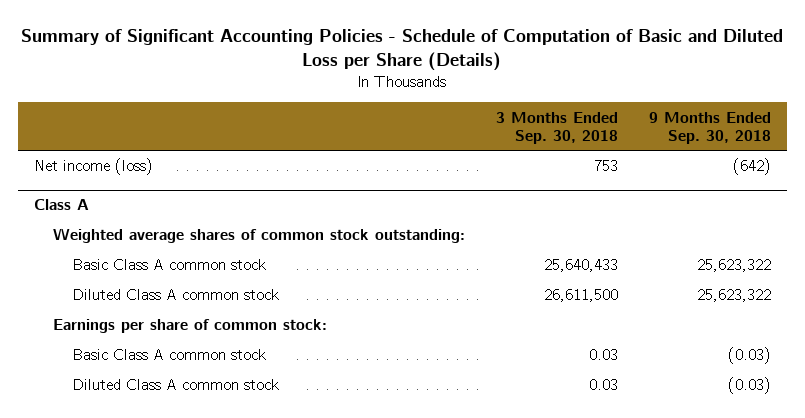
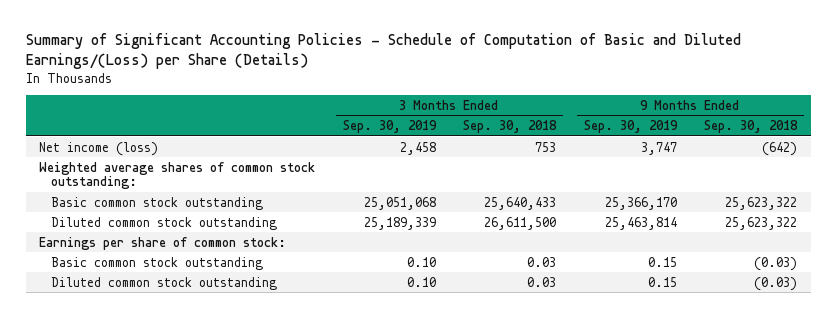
- Summary of Significant Accounting Policies - Schedule of Computation of Basic and Diluted Loss per Share (Details)
+ Summary of Significant Accounting Policies - Schedule of Computation of Basic and Diluted Earnings/(Loss) per Share (Details)
- | 3 Months Ended Sep. 30, 2018 | 9 Months Ended Sep. 30, 2018
+ | 3 Months Ended Sep. 30, 2019 | 3 Months Ended Sep. 30, 2018 | 9 Months Ended Sep. 30, 2019 | 9 Months Ended Sep. 30, 2018
- Class A
- Basic Class A common stock | 25,640,433 | 25,623,322
- Diluted Class A common stock | 26,611,500 | 25,623,322
+ Basic common stock outstanding | 25,051,068 | 25,640,433 | 25,366,170 | 25,623,322
+ Diluted common stock outstanding | 25,189,339 | 26,611,500 | 25,463,814 | 25,623,322
- Basic Class A common stock | 0.03 | (0.03)
- Diluted Class A common stock | 0.03 | (0.03)
+ Basic common stock outstanding | 0.10 | 0.03 | 0.15 | (0.03)
+ Diluted common stock outstanding | 0.10 | 0.03 | 0.15 | (0.03)

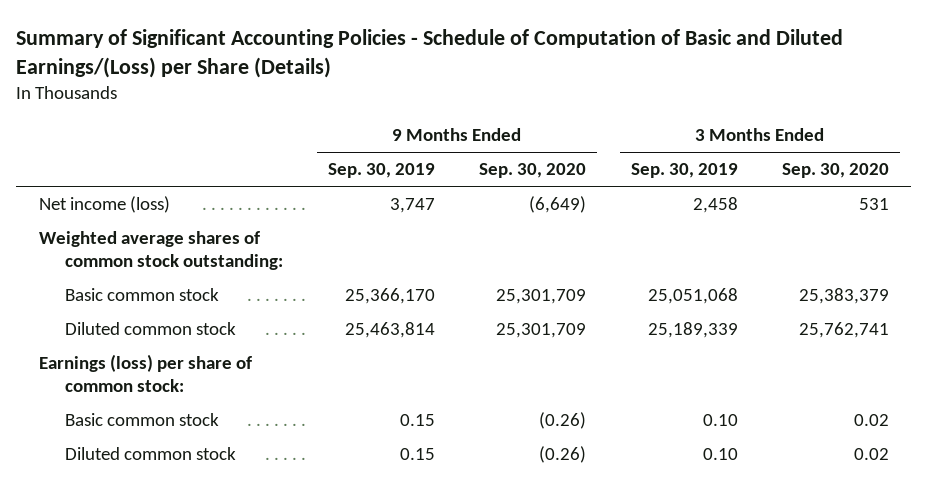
- | 3 Months Ended Sep. 30, 2019 | 3 Months Ended Sep. 30, 2018 | 9 Months Ended Sep. 30, 2019 | 9 Months Ended Sep. 30, 2018
+ | 9 Months Ended Sep. 30, 2019 | 9 Months Ended Sep. 30, 2020 | 3 Months Ended Sep. 30, 2019 | 3 Months Ended Sep. 30, 2020
- Basic common stock outstanding | 25,051,068 | 25,640,433 | 25,366,170 | 25,623,322
- Diluted common stock outstanding | 25,189,339 | 26,611,500 | 25,463,814 | 25,623,322
- Earnings per share of common stock:
- Basic common stock outstanding | 0.10 | 0.03 | 0.15 | (0.03)
- Diluted common stock outstanding | 0.10 | 0.03 | 0.15 | (0.03)
+ Basic common stock | 25,366,170 | 25,301,709 | 25,051,068 | 25,383,379
+ Diluted common stock | 25,463,814 | 25,301,709 | 25,189,339 | 25,762,741
+ Earnings (loss) per share of common stock:
+ Basic common stock | 0.15 | (0.26) | 0.10 | 0.02
+ Diluted common stock | 0.15 | (0.26) | 0.10 | 0.02

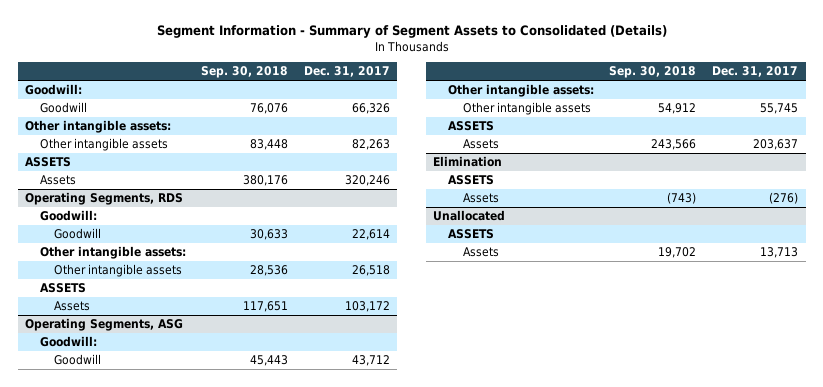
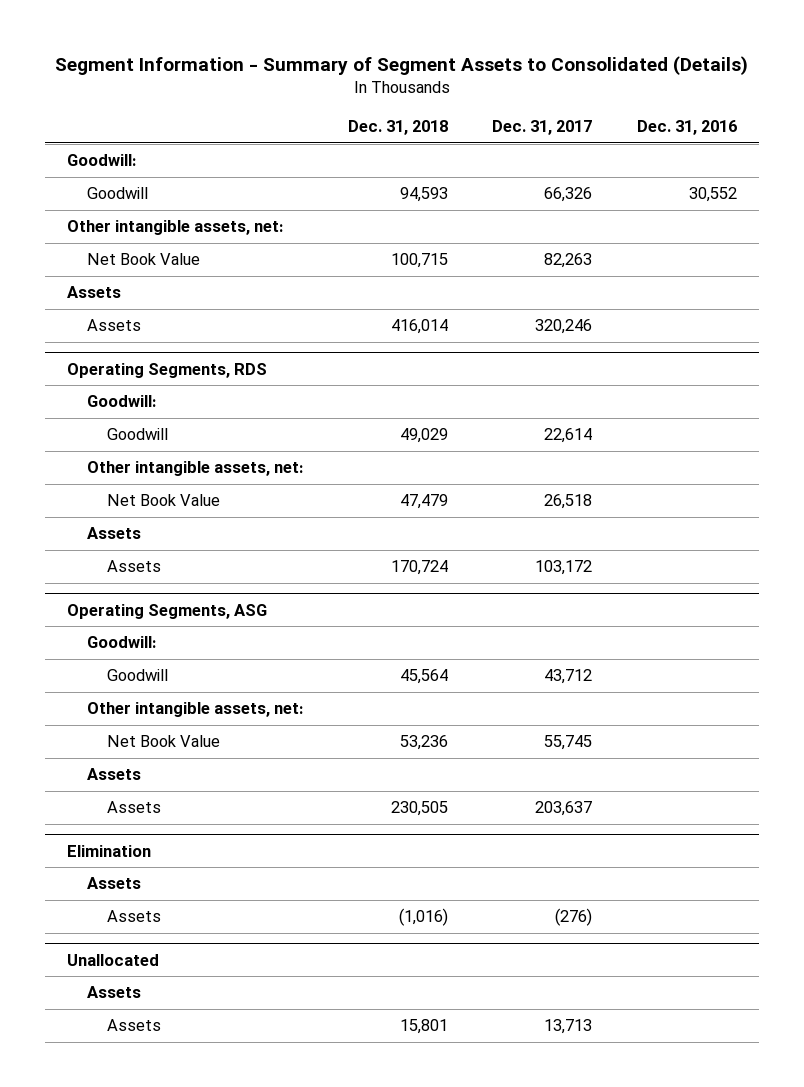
- | Sep. 30, 2018 | Dec. 31, 2017
+ | Dec. 31, 2018 | Dec. 31, 2017 | Dec. 31, 2016
- Other intangible assets:
- Other intangible assets | 83,448 | 82,263
- ASSETS
+ Other intangible assets, net:
+ Net Book Value | 100,715 | 82,263 |
+ Assets
@ Operating Segments, RDS
- Other intangible assets:
- Other intangible assets | 28,536 | 26,518
- ASSETS
+ Other intangible assets, net:
+ Net Book Value | 47,479 | 26,518 |
+ Assets
@ Operating Segments, ASG
- Other intangible assets:
- Other intangible assets | 54,912 | 55,745
- ASSETS
+ Other intangible assets, net:
+ Net Book Value | 53,236 | 55,745 |
+ Assets
@ Elimination
- ASSETS
+ Assets
@ Unallocated
- ASSETS
+ Assets

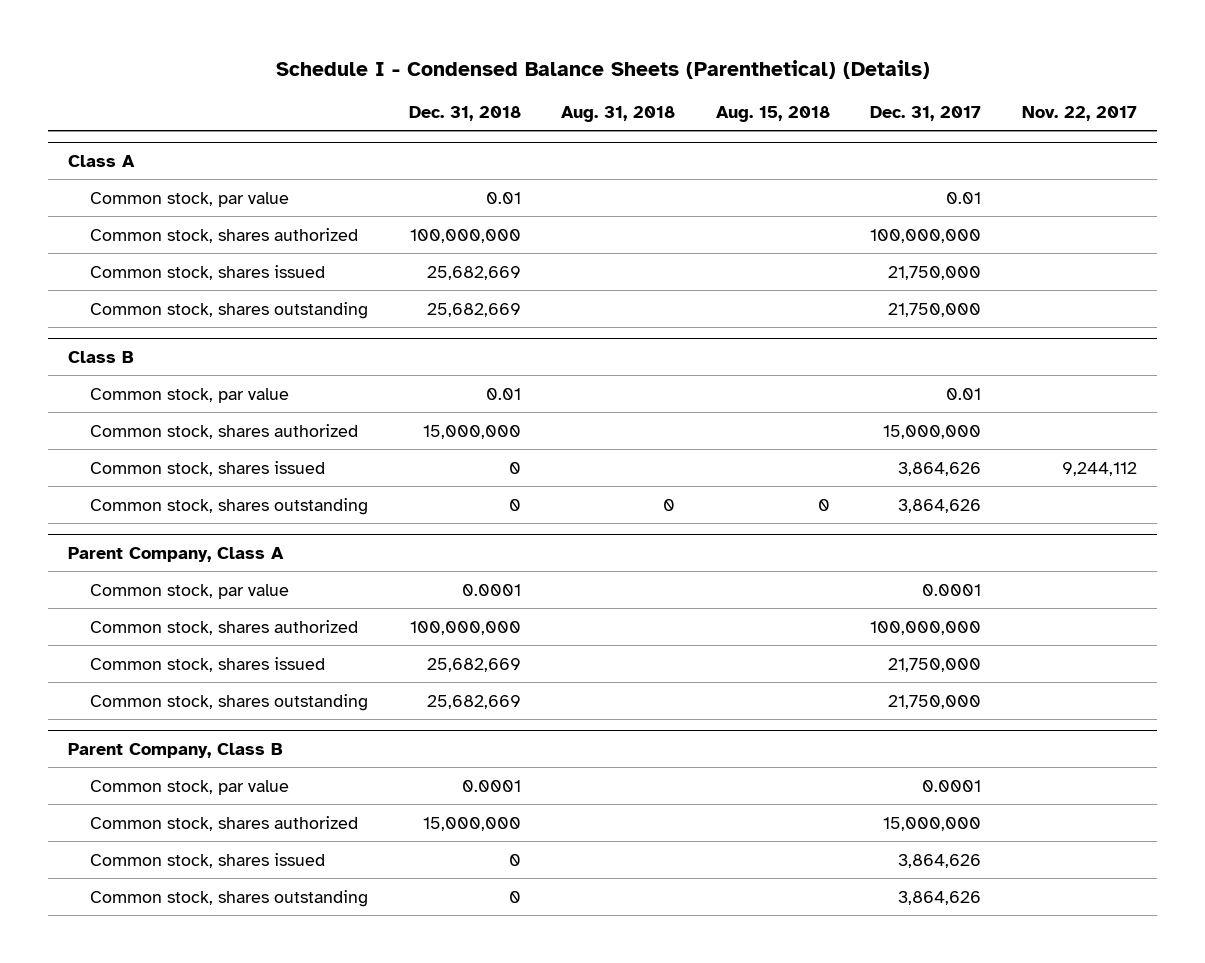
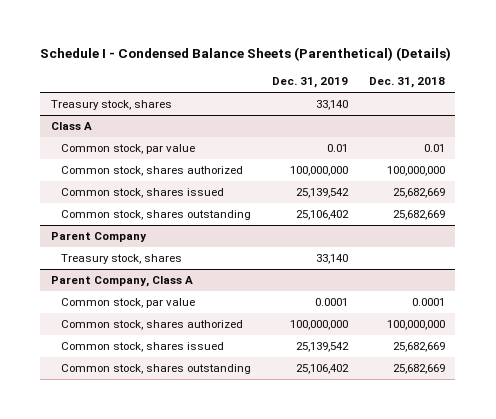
- | Dec. 31, 2018 | Aug. 31, 2018 | Aug. 15, 2018 | Dec. 31, 2017 | Nov. 22, 2017
+ | Dec. 31, 2019 | Dec. 31, 2018
+ Treasury stock, shares | 33,140 |
- Class B
- Common stock, par value | 0.01 | | | 0.01 |
- Common stock, shares authorized | 15,000,000 | | | 15,000,000 |
- Common stock, shares issued | 0 | | | 3,864,626 | 9,244,112
- Common stock, shares outstanding | 0 | 0 | 0 | 3,864,626 |
+ Parent Company
+ Treasury stock, shares | 33,140 |
- Parent Company, Class B
- Common stock, par value | 0.0001 | | | 0.0001 |
- Common stock, shares authorized | 15,000,000 | | | 15,000,000 |
- Common stock, shares issued | 0 | | | 3,864,626 |
- Common stock, shares outstanding | 0 | | | 3,864,626 |

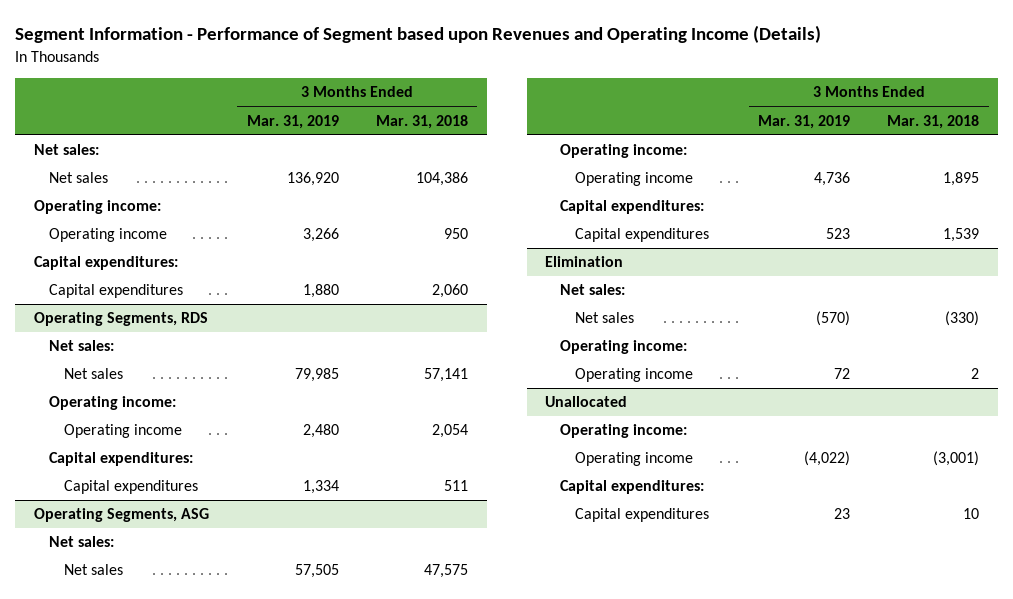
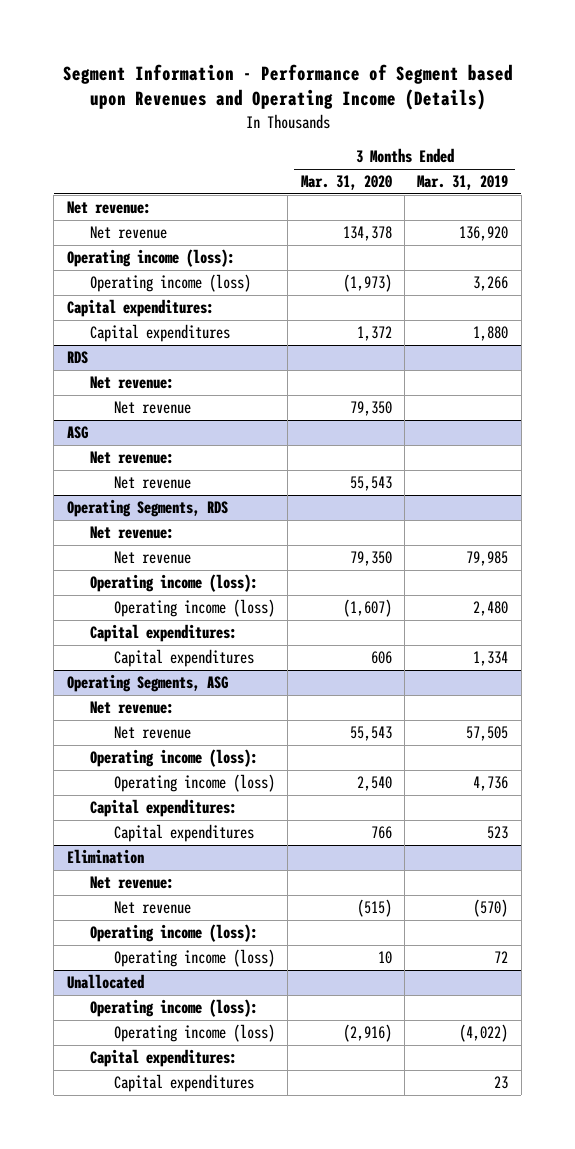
- | 3 Months Ended Mar. 31, 2019 | 3 Months Ended Mar. 31, 2018
+ | 3 Months Ended Mar. 31, 2020 | 3 Months Ended Mar. 31, 2019
- Net sales:
- Net sales | 136,920 | 104,386
- Operating income:
- Operating income | 3,266 | 950
+ Net revenue:
+ Net revenue | 134,378 | 136,920
+ Operating income (loss):
+ Operating income (loss) | (1,973) | 3,266
+ RDS
+ Net revenue:
+ Net revenue | 79,350 |
+ ASG
+ Net revenue:
+ Net revenue | 55,543 |
@ Operating Segments, RDS
- Net sales:
- Net sales | 79,985 | 57,141
- Operating income:
- Operating income | 2,480 | 2,054
+ Net revenue:
+ Net revenue | 79,350 | 79,985
+ Operating income (loss):
+ Operating income (loss) | (1,607) | 2,480
@ Operating Segments, ASG
- Net sales:
- Net sales | 57,505 | 47,575
- Operating income:
- Operating income | 4,736 | 1,895
+ Net revenue:
+ Net revenue | 55,543 | 57,505
+ Operating income (loss):
+ Operating income (loss) | 2,540 | 4,736
@ Elimination
- Net sales:
- Net sales | (570) | (330)
- Operating income:
- Operating income | 72 | 2
+ Net revenue:
+ Net revenue | (515) | (570)
+ Operating income (loss):
+ Operating income (loss) | 10 | 72
@ Unallocated
- Operating income:
- Operating income | (4,022) | (3,001)
+ Operating income (loss):
+ Operating income (loss) | (2,916) | (4,022)

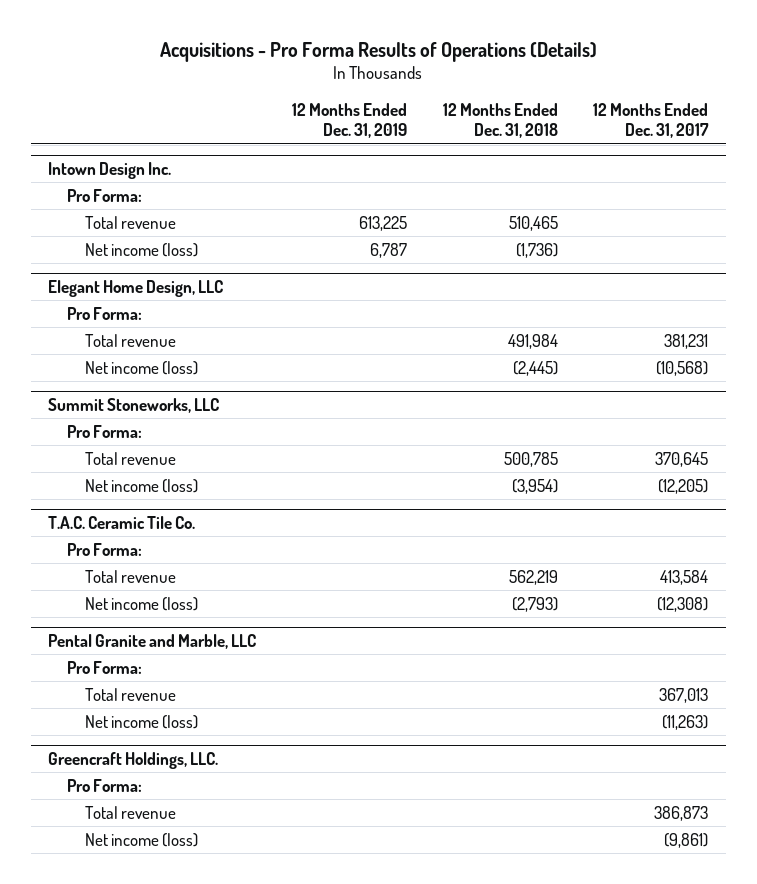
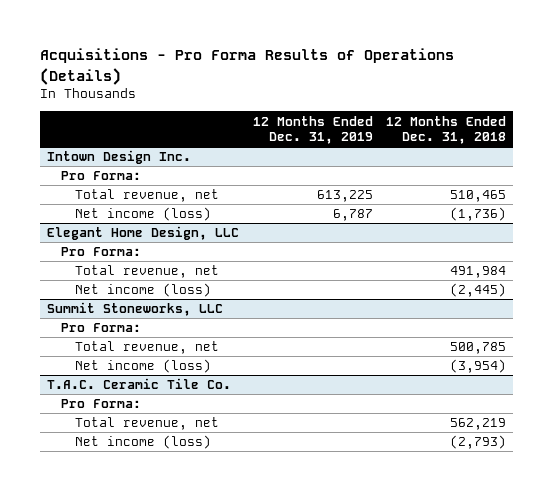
- | 12 Months Ended Dec. 31, 2019 | 12 Months Ended Dec. 31, 2018 | 12 Months Ended Dec. 31, 2017
+ | 12 Months Ended Dec. 31, 2019 | 12 Months Ended Dec. 31, 2018
@ Intown Design Inc.
- Total revenue | 613,225 | 510,465 |
+ Total revenue, net | 613,225 | 510,465
@ Elegant Home Design, LLC
- Total revenue | | 491,984 | 381,231
+ Total revenue, net | | 491,984
@ Summit Stoneworks, LLC
- Total revenue | | 500,785 | 370,645
+ Total revenue, net | | 500,785
@ T.A.C. Ceramic Tile Co.
- Total revenue | | 562,219 | 413,584
+ Total revenue, net | | 562,219
- Pental Granite and Marble, LLC
- Pro Forma:
- Total revenue | | | 367,013
- Net income (loss) | | | (11,263)
- Greencraft Holdings, LLC.
- Pro Forma:
- Total revenue | | | 386,873
- Net income (loss) | | | (9,861)

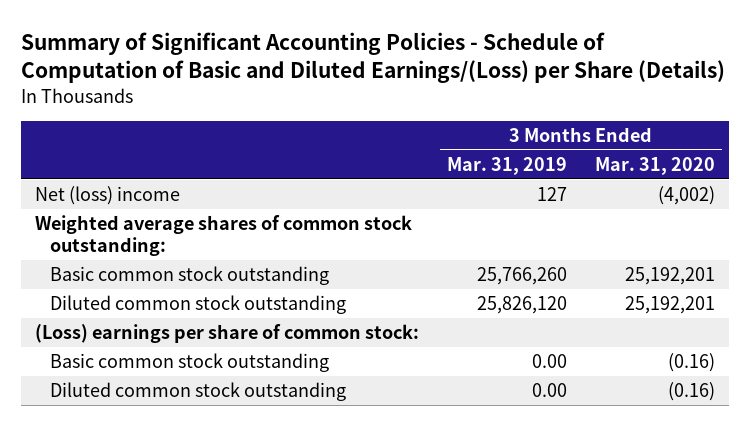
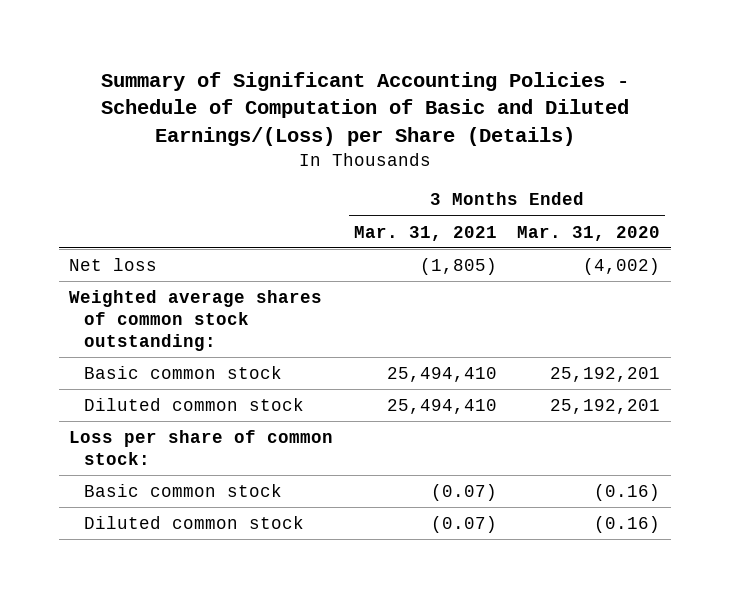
- | 3 Months Ended Mar. 31, 2019 | 3 Months Ended Mar. 31, 2020
+ | 3 Months Ended Mar. 31, 2021 | 3 Months Ended Mar. 31, 2020
- Net (loss) income | 127 | (4,002)
+ Net loss | (1,805) | (4,002)
- Basic common stock outstanding | 25,766,260 | 25,192,201
- Diluted common stock outstanding | 25,826,120 | 25,192,201
- (Loss) earnings per share of common stock:
- Basic common stock outstanding | 0.00 | (0.16)
- Diluted common stock outstanding | 0.00 | (0.16)
+ Basic common stock | 25,494,410 | 25,192,201
+ Diluted common stock | 25,494,410 | 25,192,201
+ Loss per share of common stock:
+ Basic common stock | (0.07) | (0.16)
+ Diluted common stock | (0.07) | (0.16)

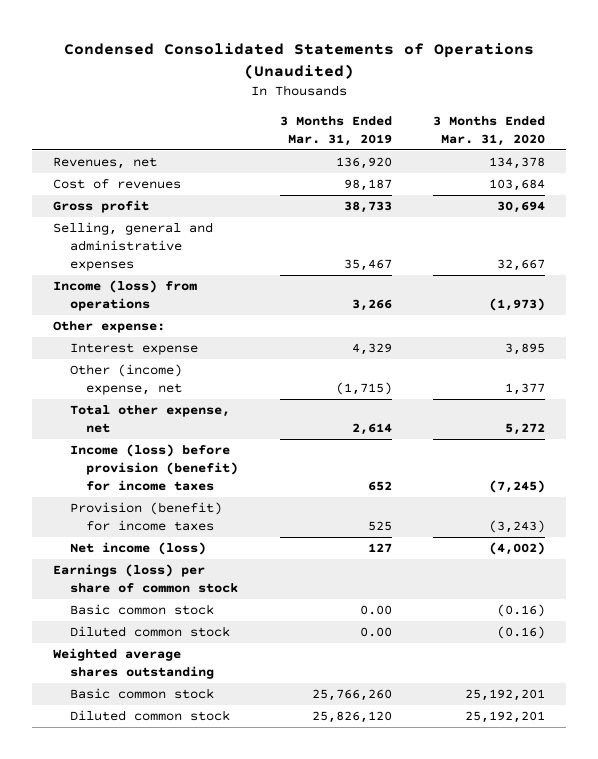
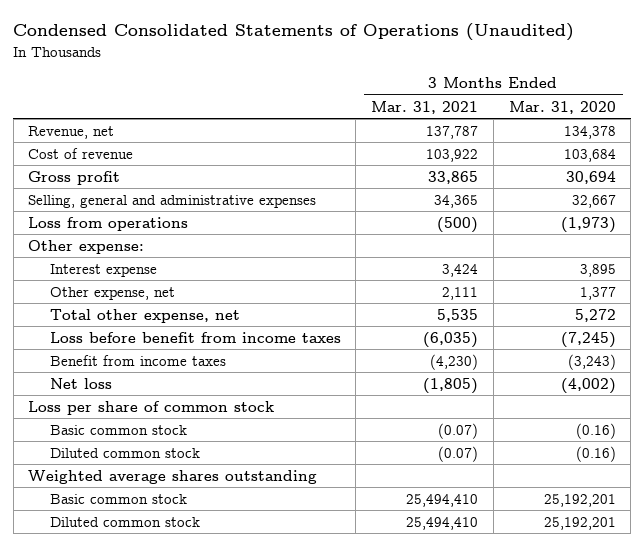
- | 3 Months Ended Mar. 31, 2019 | 3 Months Ended Mar. 31, 2020
+ | 3 Months Ended Mar. 31, 2021 | 3 Months Ended Mar. 31, 2020
- Revenues, net | 136,920 | 134,378
- Cost of revenues | 98,187 | 103,684
+ Revenue, net | 137,787 | 134,378
+ Cost of revenue | 103,922 | 103,684
- Income (loss) from operations | 3,266 | (1,973)
+ Loss from operations | (500) | (1,973)
- Other (income) expense, net | (1,715) | 1,377
+ Other expense, net | 2,111 | 1,377
- Income (loss) before provision (benefit) for income taxes | 652 | (7,245)
- Provision (benefit) for income taxes | 525 | (3,243)
- Net income (loss) | 127 | (4,002)
- Earnings (loss) per share of common stock
+ Loss before benefit from income taxes | (6,035) | (7,245)
+ Benefit from income taxes | (4,230) | (3,243)
+ Net loss | (1,805) | (4,002)
+ Loss per share of common stock

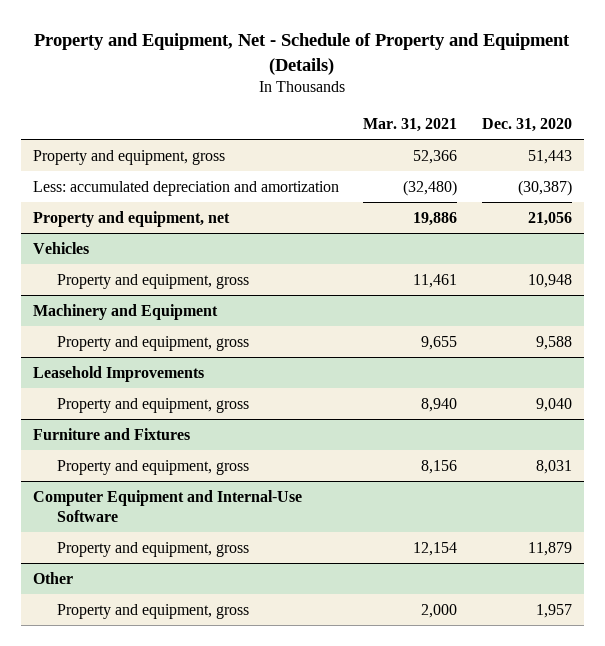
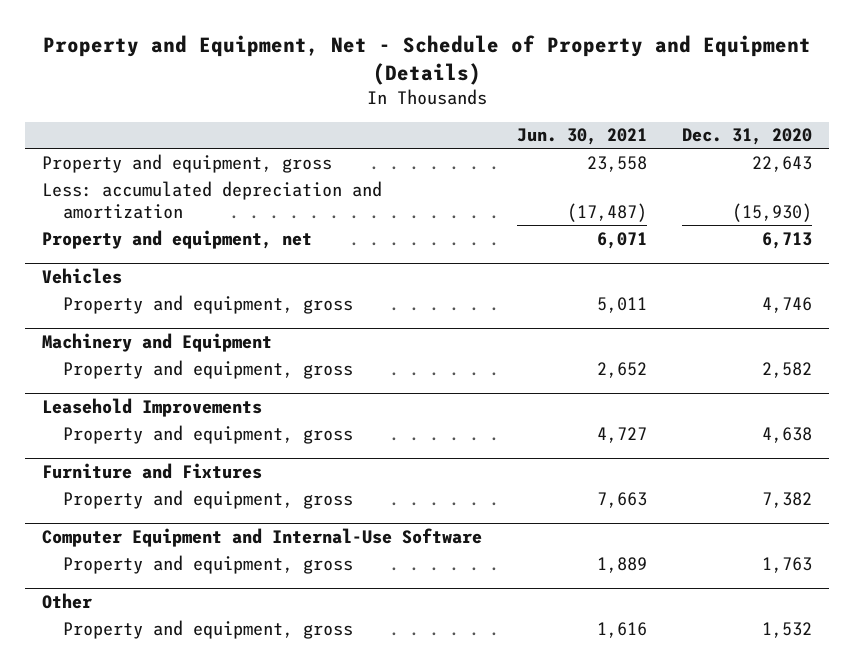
- | Mar. 31, 2021 | Dec. 31, 2020
+ | Jun. 30, 2021 | Dec. 31, 2020
- Property and equipment, gross | 52,366 | 51,443
- Less: accumulated depreciation and amortization | (32,480) | (30,387)
- Property and equipment, net | 19,886 | 21,056
+ Property and equipment, gross | 23,558 | 22,643
+ Less: accumulated depreciation and amortization | (17,487) | (15,930)
+ Property and equipment, net | 6,071 | 6,713
@ Vehicles
- Property and equipment, gross | 11,461 | 10,948
+ Property and equipment, gross | 5,011 | 4,746
@ Machinery and Equipment
- Property and equipment, gross | 9,655 | 9,588
+ Property and equipment, gross | 2,652 | 2,582
@ Leasehold Improvements
- Property and equipment, gross | 8,940 | 9,040
+ Property and equipment, gross | 4,727 | 4,638
@ Furniture and Fixtures
- Property and equipment, gross | 8,156 | 8,031
+ Property and equipment, gross | 7,663 | 7,382
@ Computer Equipment and Internal-Use Software
- Property and equipment, gross | 12,154 | 11,879
+ Property and equipment, gross | 1,889 | 1,763
@ Other
- Property and equipment, gross | 2,000 | 1,957
+ Property and equipment, gross | 1,616 | 1,532

